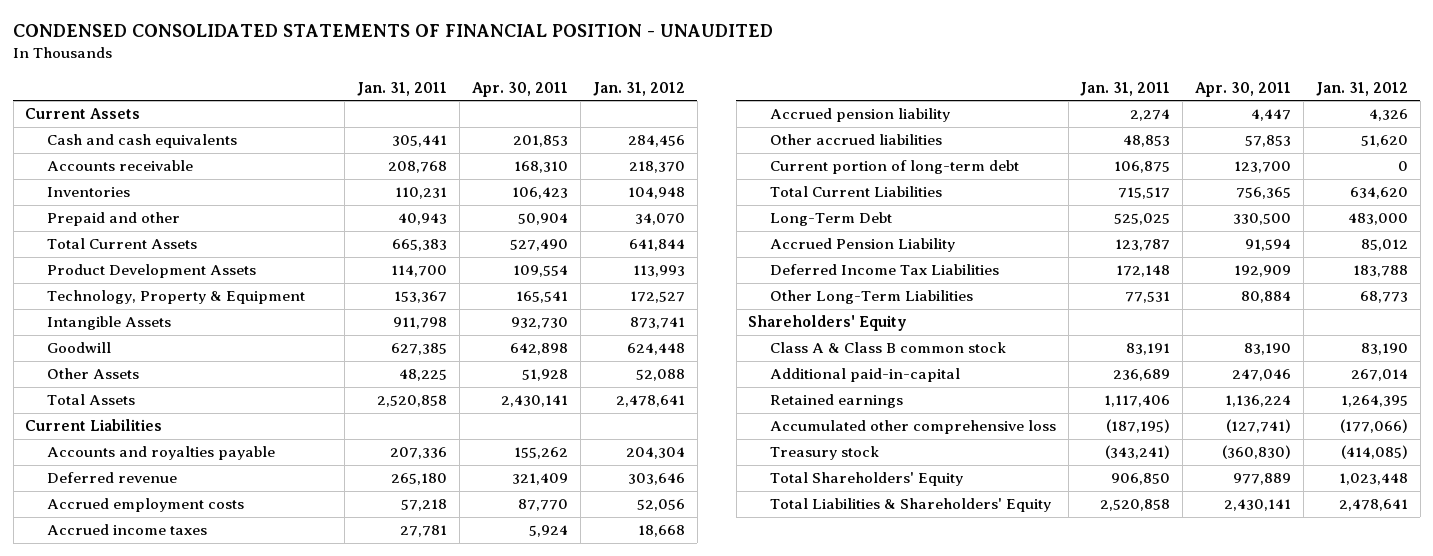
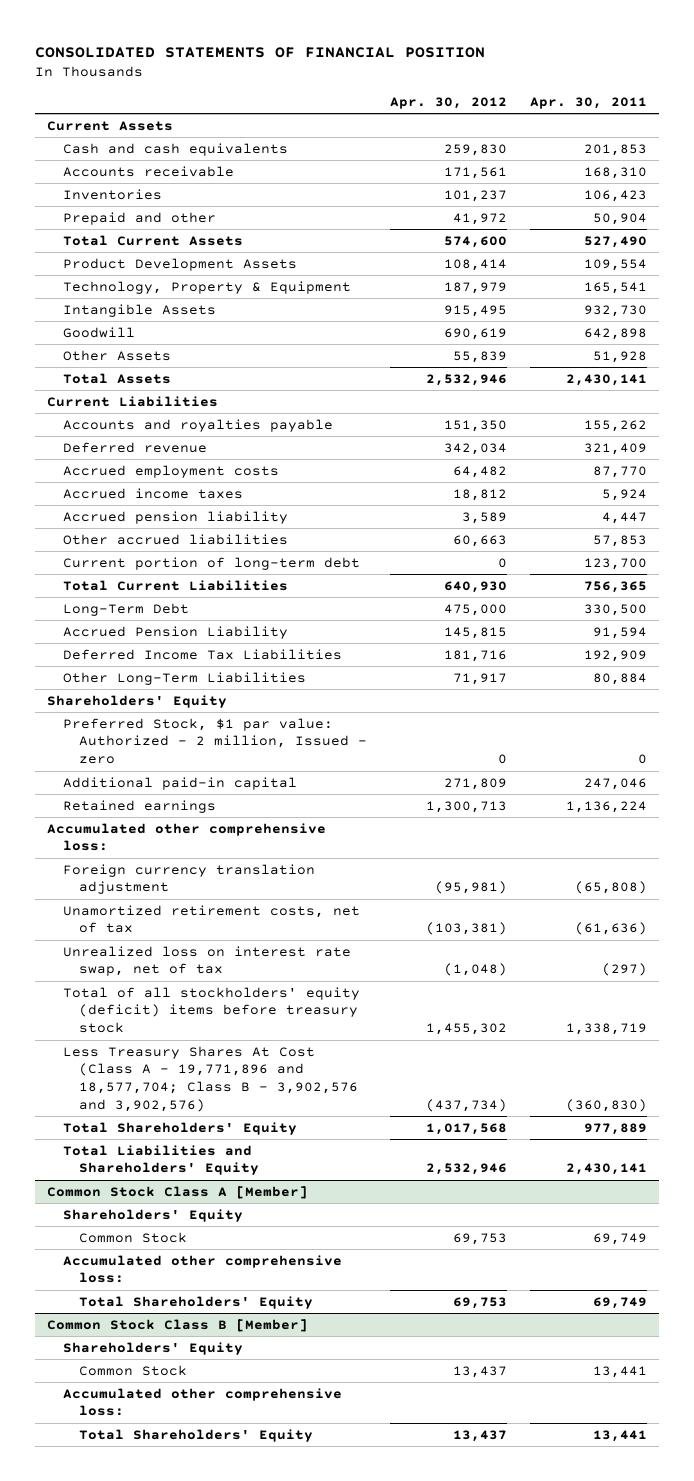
- CONDENSED CONSOLIDATED STATEMENTS OF FINANCIAL POSITION - UNAUDITED
+ CONSOLIDATED STATEMENTS OF FINANCIAL POSITION
- | Jan. 31, 2011 | Apr. 30, 2011 | Jan. 31, 2012
+ | Apr. 30, 2012 | Apr. 30, 2011
- Class A & Class B common stock | 83,191 | 83,190 | 83,190
- Additional paid-in-capital | 236,689 | 247,046 | 267,014
+ Preferred Stock, $1 par value: Authorized - 2 million, Issued - zero | 0 | 0
+ Additional paid-in capital | 271,809 | 247,046
- Accumulated other comprehensive loss | (187,195) | (127,741) | (177,066)
- Treasury stock | (343,241) | (360,830) | (414,085)
+ Accumulated other comprehensive loss:
+ Foreign currency translation adjustment | (95,981) | (65,808)
+ Unamortized retirement costs, net of tax | (103,381) | (61,636)
+ Unrealized loss on interest rate swap, net of tax | (1,048) | (297)
+ Total of all stockholders' equity (deficit) items before treasury stock | 1,455,302 | 1,338,719
+ Less Treasury Shares At Cost (Class A - 19,771,896 and 18,577,704; Class B - 3,902,576 and 3,902,576) | (437,734) | (360,830)
- Total Liabilities & Shareholders' Equity | 2,520,858 | 2,430,141 | 2,478,641
+ Total Liabilities and Shareholders' Equity | 2,532,946 | 2,430,141
+ Common Stock Class A [Member]
+ Shareholders' Equity
+ Common Stock | 69,753 | 69,749
+ Accumulated other comprehensive loss:
+ Total Shareholders' Equity | 69,753 | 69,749
+ Common Stock Class B [Member]
+ Shareholders' Equity
+ Common Stock | 13,437 | 13,441
+ Accumulated other comprehensive loss:
+ Total Shareholders' Equity | 13,437 | 13,441

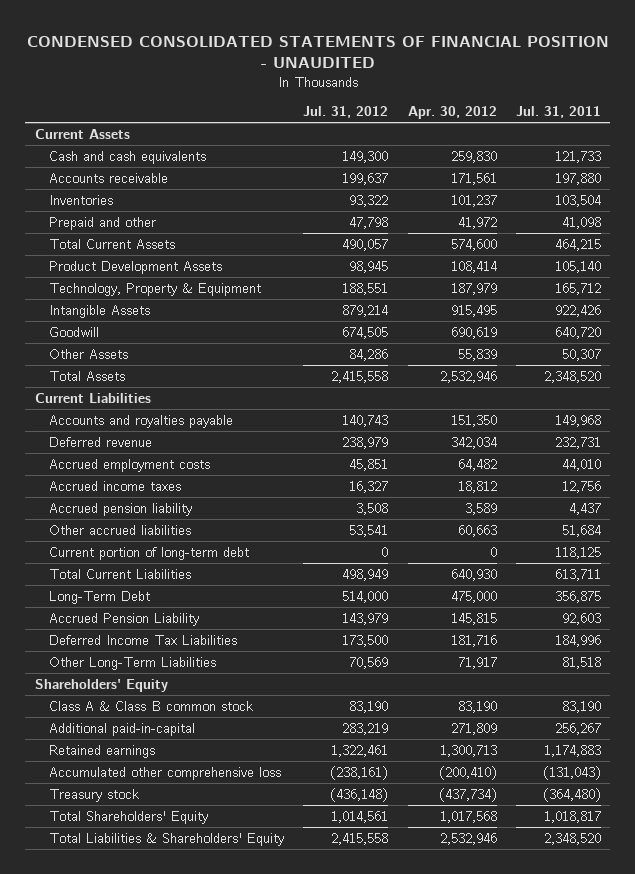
- CONSOLIDATED STATEMENTS OF FINANCIAL POSITION
+ CONDENSED CONSOLIDATED STATEMENTS OF FINANCIAL POSITION - UNAUDITED
- | Apr. 30, 2012 | Apr. 30, 2011
+ | Jul. 31, 2012 | Apr. 30, 2012 | Jul. 31, 2011
- Preferred Stock, $1 par value: Authorized - 2 million, Issued - zero | 0 | 0
- Additional paid-in capital | 271,809 | 247,046
+ Class A & Class B common stock | 83,190 | 83,190 | 83,190
+ Additional paid-in-capital | 283,219 | 271,809 | 256,267
- Accumulated other comprehensive loss:
- Foreign currency translation adjustment | (95,981) | (65,808)
- Unamortized retirement costs, net of tax | (103,381) | (61,636)
- Unrealized loss on interest rate swap, net of tax | (1,048) | (297)
- Total of all stockholders' equity (deficit) items before treasury stock | 1,455,302 | 1,338,719
- Less Treasury Shares At Cost (Class A - 19,771,896 and 18,577,704; Class B - 3,902,576 and 3,902,576) | (437,734) | (360,830)
+ Accumulated other comprehensive loss | (238,161) | (200,410) | (131,043)
+ Treasury stock | (436,148) | (437,734) | (364,480)
- Total Liabilities and Shareholders' Equity | 2,532,946 | 2,430,141
- Common Stock Class A [Member]
- Shareholders' Equity
- Common Stock | 69,753 | 69,749
- Accumulated other comprehensive loss:
- Total Shareholders' Equity | 69,753 | 69,749
- Common Stock Class B [Member]
- Shareholders' Equity
- Common Stock | 13,437 | 13,441
- Accumulated other comprehensive loss:
- Total Shareholders' Equity | 13,437 | 13,441
+ Total Liabilities & Shareholders' Equity | 2,415,558 | 2,532,946 | 2,348,520

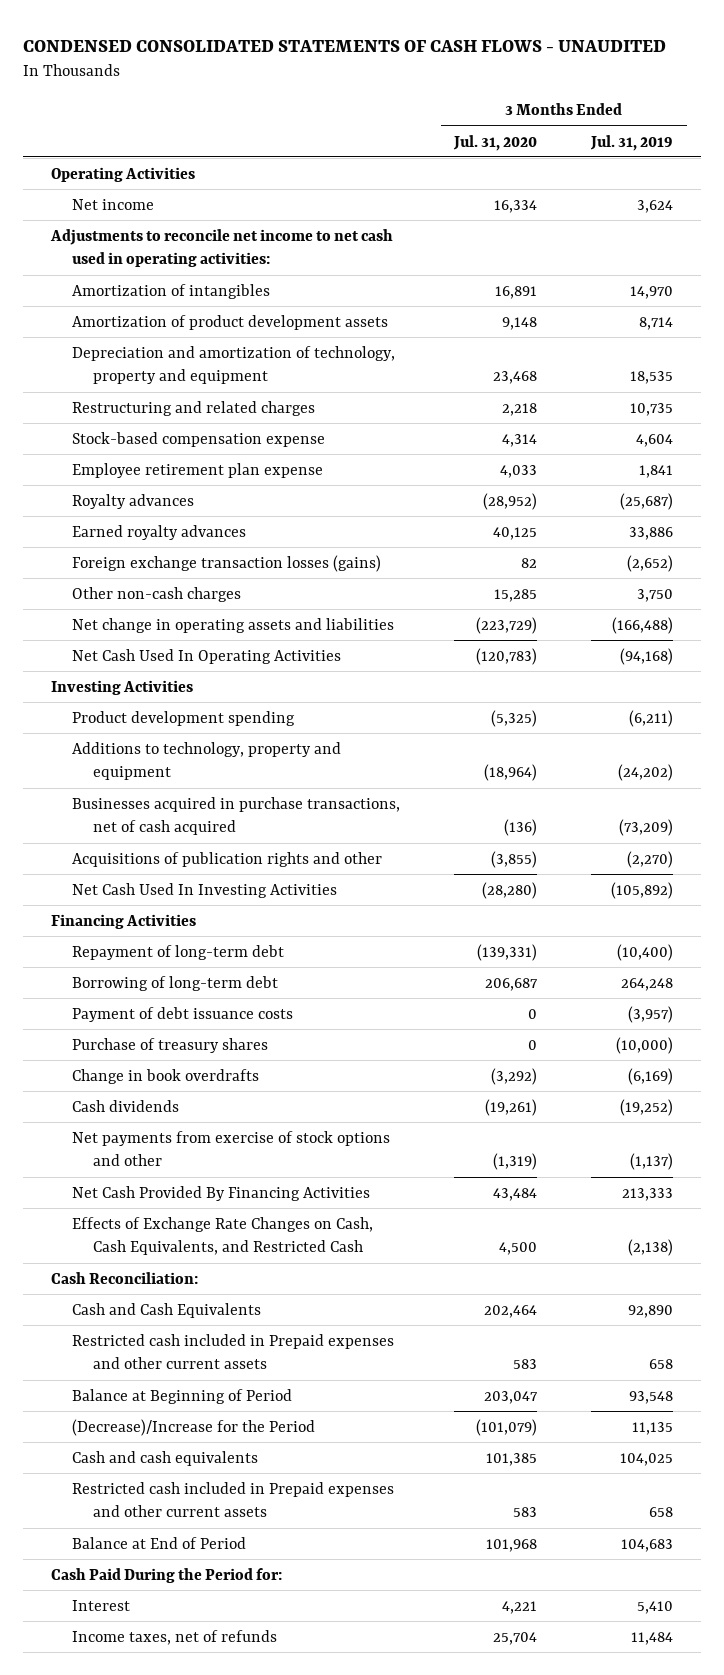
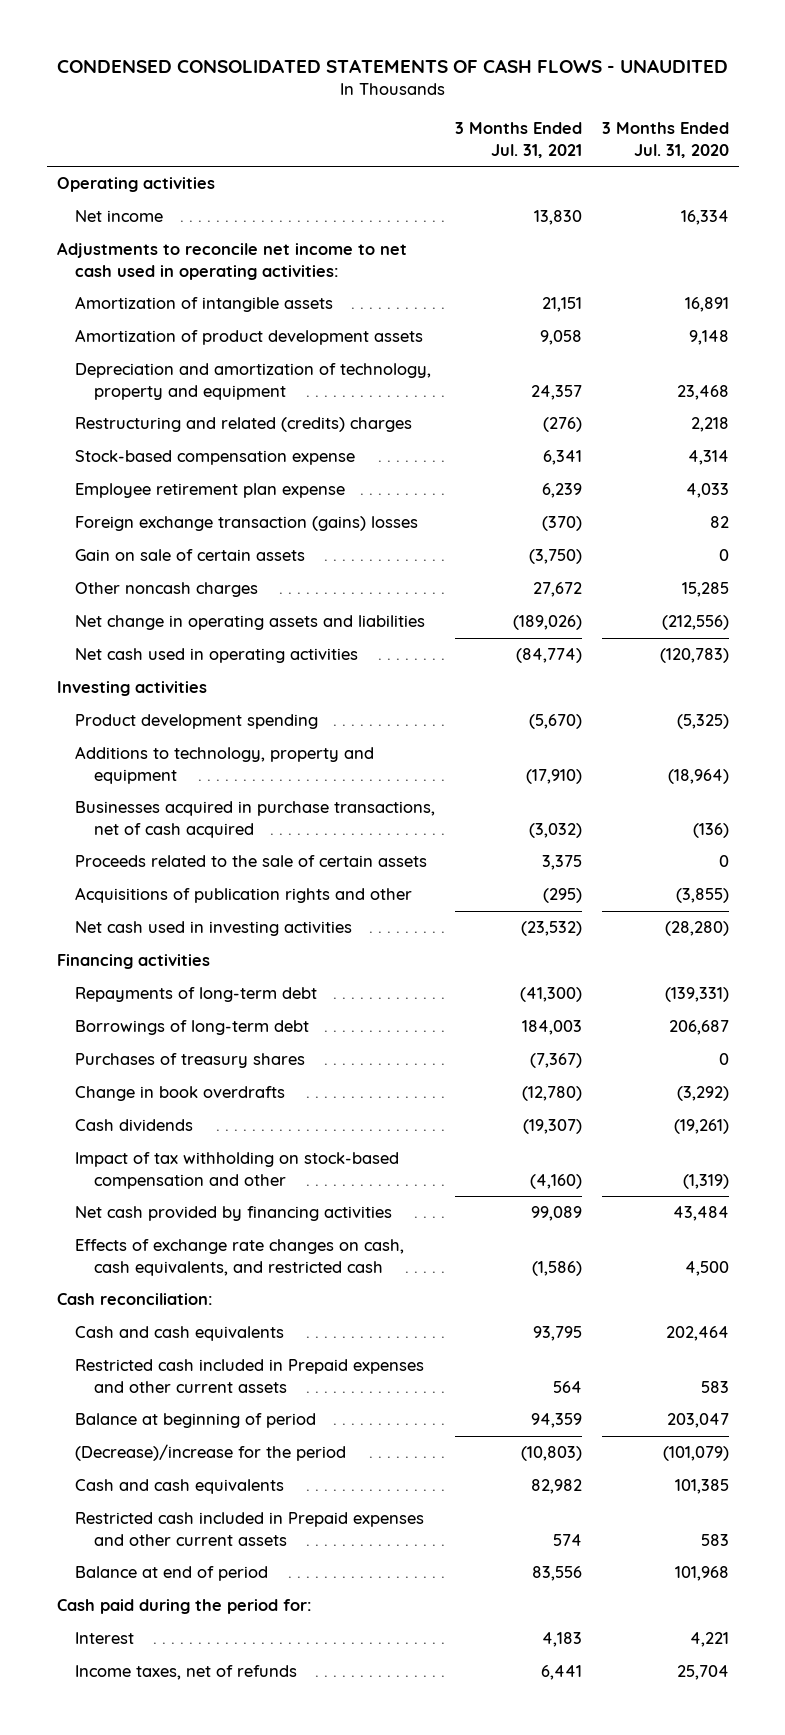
- | 3 Months Ended Jul. 31, 2020 | 3 Months Ended Jul. 31, 2019
+ | 3 Months Ended Jul. 31, 2021 | 3 Months Ended Jul. 31, 2020
- Operating Activities
+ Operating activities
- Amortization of intangibles | 16,891 | 14,970
+ Amortization of intangible assets | 21,151 | 16,891
- Restructuring and related charges | 2,218 | 10,735
+ Restructuring and related (credits) charges | (276) | 2,218
- Royalty advances | (28,952) | (25,687)
- Earned royalty advances | 40,125 | 33,886
- Foreign exchange transaction losses (gains) | 82 | (2,652)
- Other non-cash charges | 15,285 | 3,750
- Net change in operating assets and liabilities | (223,729) | (166,488)
- Net Cash Used In Operating Activities | (120,783) | (94,168)
- Investing Activities
+ Foreign exchange transaction (gains) losses | (370) | 82
+ Gain on sale of certain assets | (3,750) | 0
+ Other noncash charges | 27,672 | 15,285
+ Net change in operating assets and liabilities | (189,026) | (212,556)
+ Net cash used in operating activities | (84,774) | (120,783)
+ Investing activities
+ Proceeds related to the sale of certain assets | 3,375 | 0
- Net Cash Used In Investing Activities | (28,280) | (105,892)
- Financing Activities
- Repayment of long-term debt | (139,331) | (10,400)
- Borrowing of long-term debt | 206,687 | 264,248
- Payment of debt issuance costs | 0 | (3,957)
- Purchase of treasury shares | 0 | (10,000)
+ Net cash used in investing activities | (23,532) | (28,280)
+ Financing activities
+ Repayments of long-term debt | (41,300) | (139,331)
+ Borrowings of long-term debt | 184,003 | 206,687
+ Purchases of treasury shares | (7,367) | 0
- Net payments from exercise of stock options and other | (1,319) | (1,137)
- Net Cash Provided By Financing Activities | 43,484 | 213,333
- Effects of Exchange Rate Changes on Cash, Cash Equivalents, and Restricted Cash | 4,500 | (2,138)
- Cash Reconciliation:
- Cash and Cash Equivalents | 202,464 | 92,890
+ Impact of tax withholding on stock-based compensation and other | (4,160) | (1,319)
+ Net cash provided by financing activities | 99,089 | 43,484
+ Effects of exchange rate changes on cash, cash equivalents, and restricted cash | (1,586) | 4,500
+ Cash reconciliation:
+ Cash and cash equivalents | 93,795 | 202,464
- Balance at Beginning of Period | 203,047 | 93,548
- (Decrease)/Increase for the Period | (101,079) | 11,135
+ Balance at beginning of period | 94,359 | 203,047
+ (Decrease)/increase for the period | (10,803) | (101,079)
- Balance at End of Period | 101,968 | 104,683
- Cash Paid During the Period for:
+ Balance at end of period | 83,556 | 101,968
+ Cash paid during the period for:

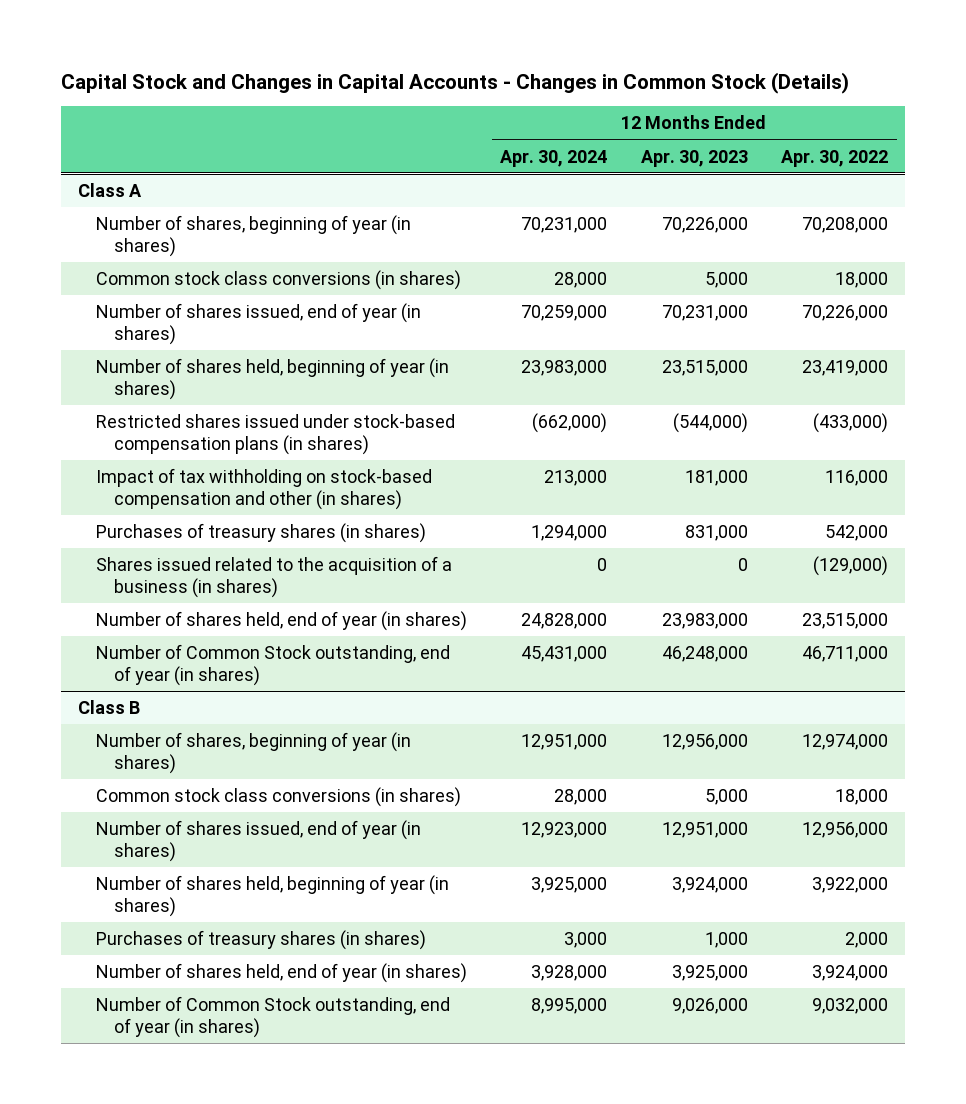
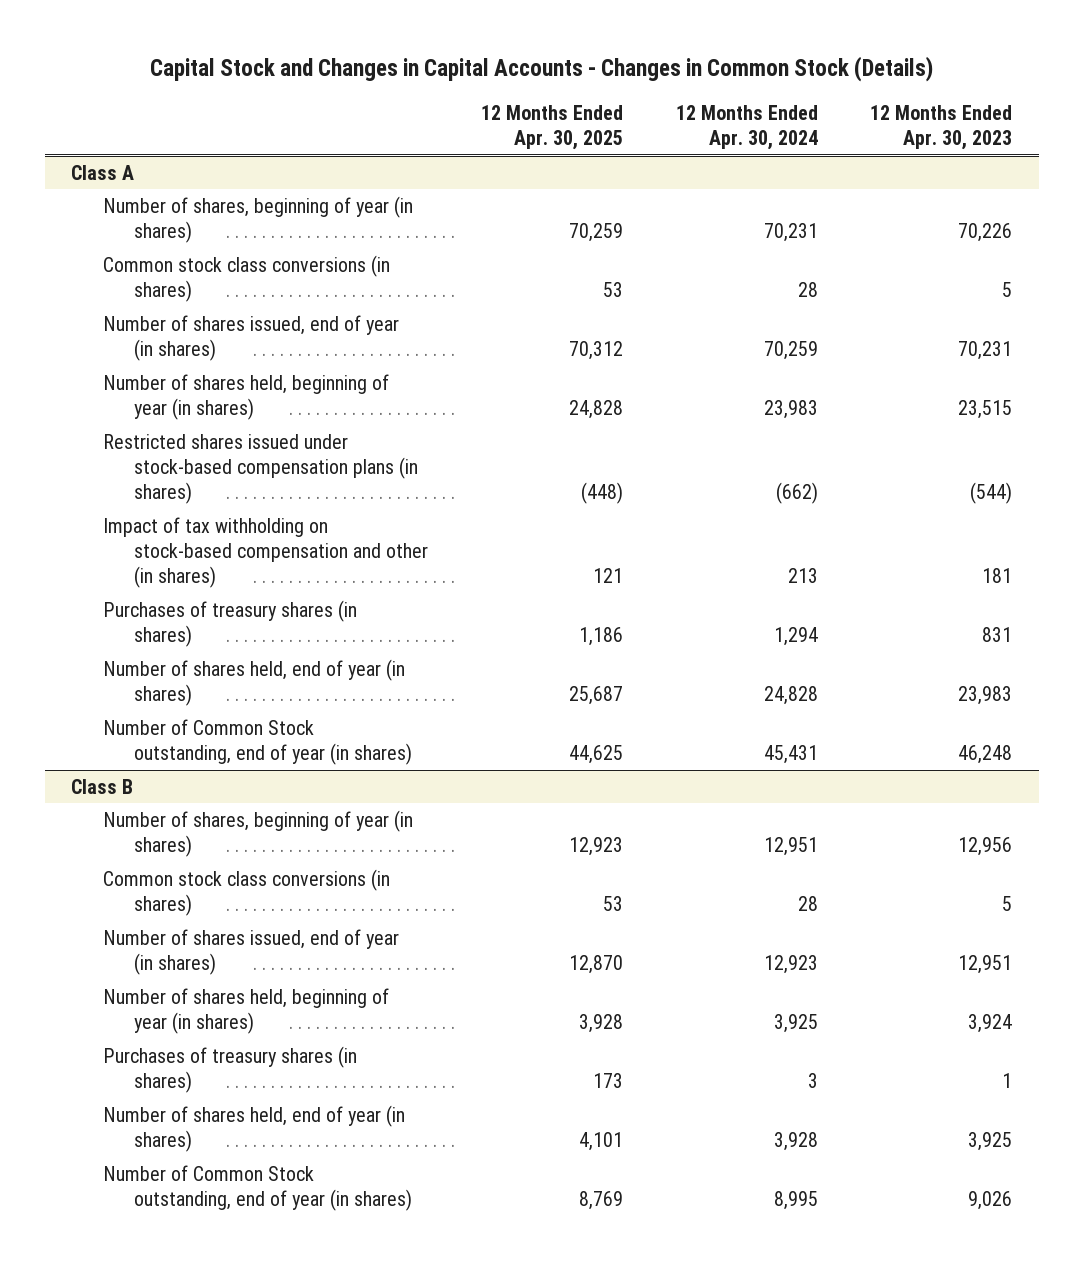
- | 12 Months Ended Apr. 30, 2024 | 12 Months Ended Apr. 30, 2023 | 12 Months Ended Apr. 30, 2022
+ | 12 Months Ended Apr. 30, 2025 | 12 Months Ended Apr. 30, 2024 | 12 Months Ended Apr. 30, 2023
@ Class A
- Number of shares, beginning of year (in shares) | 70,231,000 | 70,226,000 | 70,208,000
- Common stock class conversions (in shares) | 28,000 | 5,000 | 18,000
- Number of shares issued, end of year (in shares) | 70,259,000 | 70,231,000 | 70,226,000
- Number of shares held, beginning of year (in shares) | 23,983,000 | 23,515,000 | 23,419,000
- Restricted shares issued under stock-based compensation plans (in shares) | (662,000) | (544,000) | (433,000)
- Impact of tax withholding on stock-based compensation and other (in shares) | 213,000 | 181,000 | 116,000
- Purchases of treasury shares (in shares) | 1,294,000 | 831,000 | 542,000
- Shares issued related to the acquisition of a business (in shares) | 0 | 0 | (129,000)
- Number of shares held, end of year (in shares) | 24,828,000 | 23,983,000 | 23,515,000
- Number of Common Stock outstanding, end of year (in shares) | 45,431,000 | 46,248,000 | 46,711,000
+ Number of shares, beginning of year (in shares) | 70,259 | 70,231 | 70,226
+ Common stock class conversions (in shares) | 53 | 28 | 5
+ Number of shares issued, end of year (in shares) | 70,312 | 70,259 | 70,231
+ Number of shares held, beginning of year (in shares) | 24,828 | 23,983 | 23,515
+ Restricted shares issued under stock-based compensation plans (in shares) | (448) | (662) | (544)
+ Impact of tax withholding on stock-based compensation and other (in shares) | 121 | 213 | 181
+ Purchases of treasury shares (in shares) | 1,186 | 1,294 | 831
+ Number of shares held, end of year (in shares) | 25,687 | 24,828 | 23,983
+ Number of Common Stock outstanding, end of year (in shares) | 44,625 | 45,431 | 46,248
@ Class B
- Number of shares, beginning of year (in shares) | 12,951,000 | 12,956,000 | 12,974,000
- Common stock class conversions (in shares) | 28,000 | 5,000 | 18,000
- Number of shares issued, end of year (in shares) | 12,923,000 | 12,951,000 | 12,956,000
- Number of shares held, beginning of year (in shares) | 3,925,000 | 3,924,000 | 3,922,000
- Purchases of treasury shares (in shares) | 3,000 | 1,000 | 2,000
- Number of shares held, end of year (in shares) | 3,928,000 | 3,925,000 | 3,924,000
- Number of Common Stock outstanding, end of year (in shares) | 8,995,000 | 9,026,000 | 9,032,000
+ Number of shares, beginning of year (in shares) | 12,923 | 12,951 | 12,956
+ Common stock class conversions (in shares) | 53 | 28 | 5
+ Number of shares issued, end of year (in shares) | 12,870 | 12,923 | 12,951
+ Number of shares held, beginning of year (in shares) | 3,928 | 3,925 | 3,924
+ Purchases of treasury shares (in shares) | 173 | 3 | 1
+ Number of shares held, end of year (in shares) | 4,101 | 3,928 | 3,925
+ Number of Common Stock outstanding, end of year (in shares) | 8,769 | 8,995 | 9,026

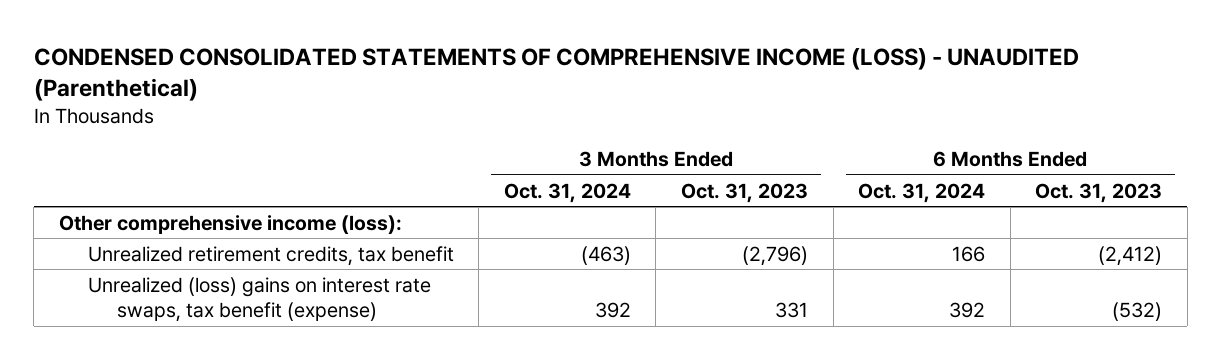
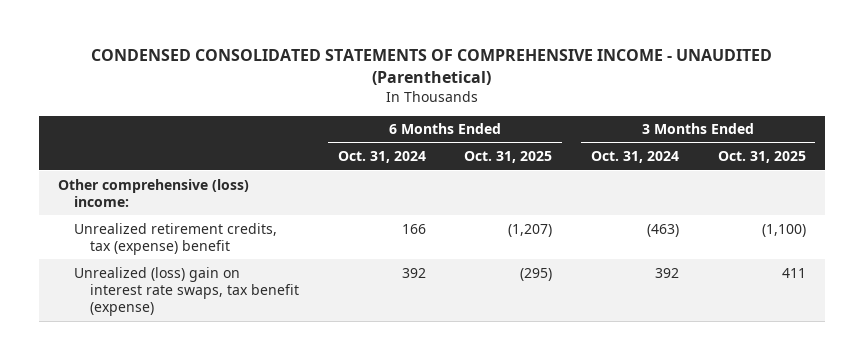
- CONDENSED CONSOLIDATED STATEMENTS OF COMPREHENSIVE INCOME (LOSS) - UNAUDITED (Parenthetical)
+ CONDENSED CONSOLIDATED STATEMENTS OF COMPREHENSIVE INCOME - UNAUDITED (Parenthetical)
- | 3 Months Ended Oct. 31, 2024 | 3 Months Ended Oct. 31, 2023 | 6 Months Ended Oct. 31, 2024 | 6 Months Ended Oct. 31, 2023
+ | 6 Months Ended Oct. 31, 2024 | 6 Months Ended Oct. 31, 2025 | 3 Months Ended Oct. 31, 2024 | 3 Months Ended Oct. 31, 2025
- Other comprehensive income (loss):
- Unrealized retirement credits, tax benefit | (463) | (2,796) | 166 | (2,412)
- Unrealized (loss) gains on interest rate swaps, tax benefit (expense) | 392 | 331 | 392 | (532)
+ Other comprehensive (loss) income:
+ Unrealized retirement credits, tax (expense) benefit | 166 | (1,207) | (463) | (1,100)
+ Unrealized (loss) gain on interest rate swaps, tax benefit (expense) | 392 | (295) | 392 | 411

